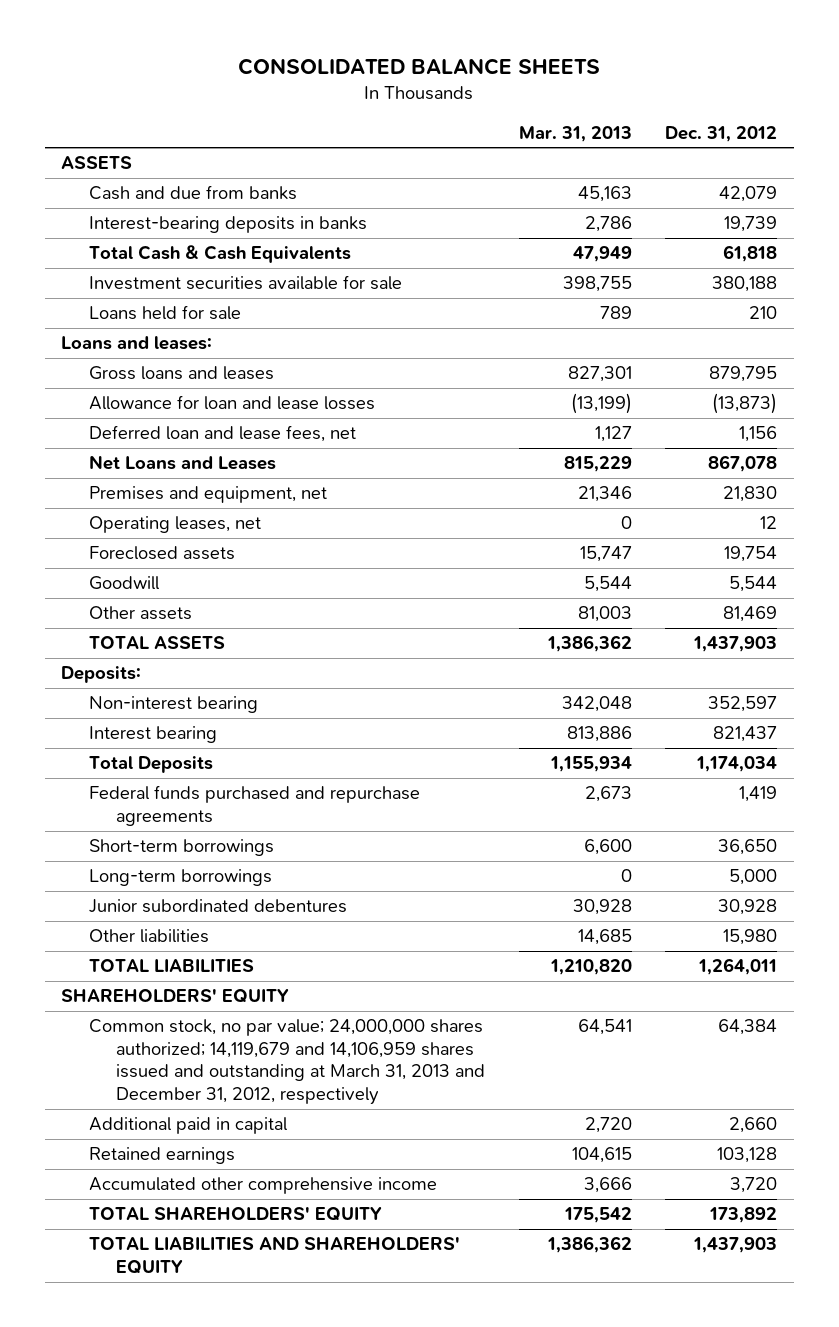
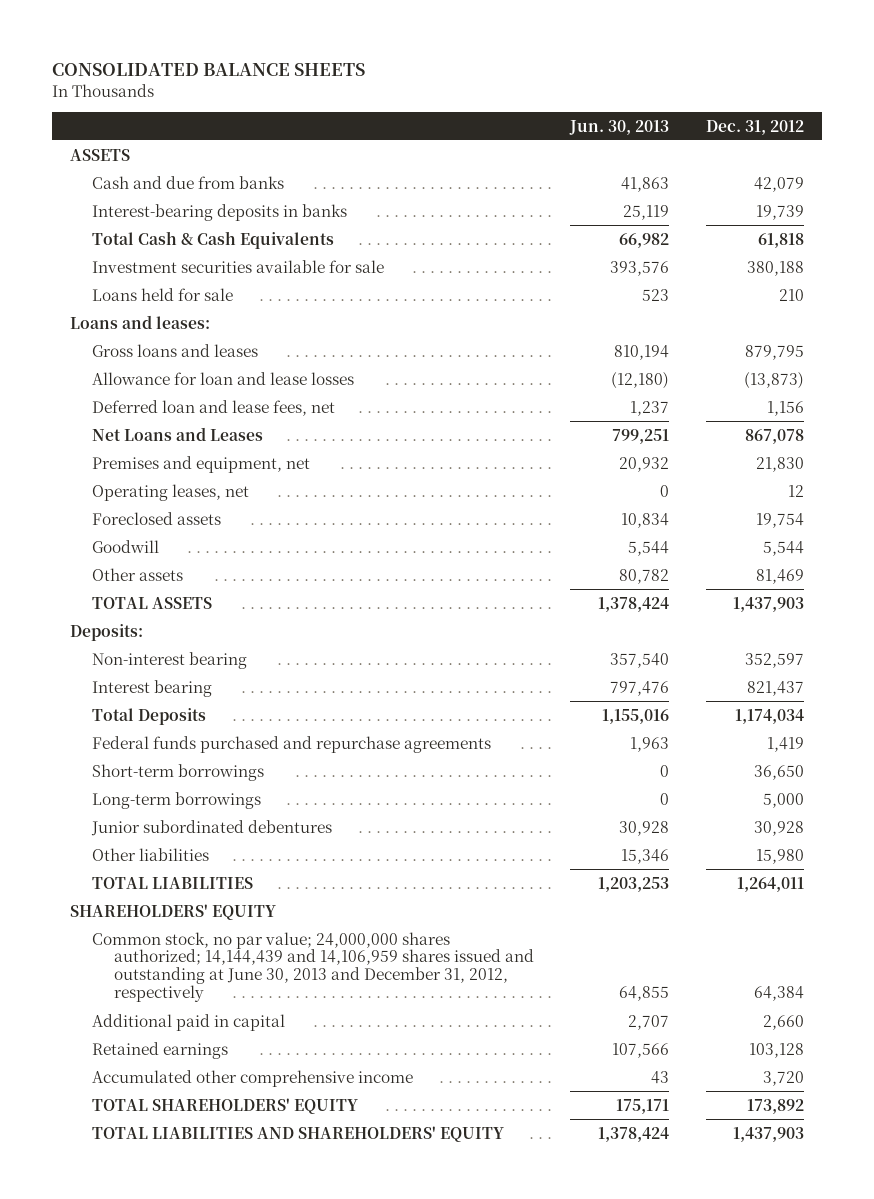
- | Mar. 31, 2013 | Dec. 31, 2012
+ | Jun. 30, 2013 | Dec. 31, 2012
- Common stock, no par value; 24,000,000 shares authorized; 14,119,679 and 14,106,959 shares issued and outstanding at March 31, 2013 and December 31, 2012, respectively | 64,541 | 64,384
+ Common stock, no par value; 24,000,000 shares authorized; 14,144,439 and 14,106,959 shares issued and outstanding at June 30, 2013 and December 31, 2012, respectively | 64,855 | 64,384

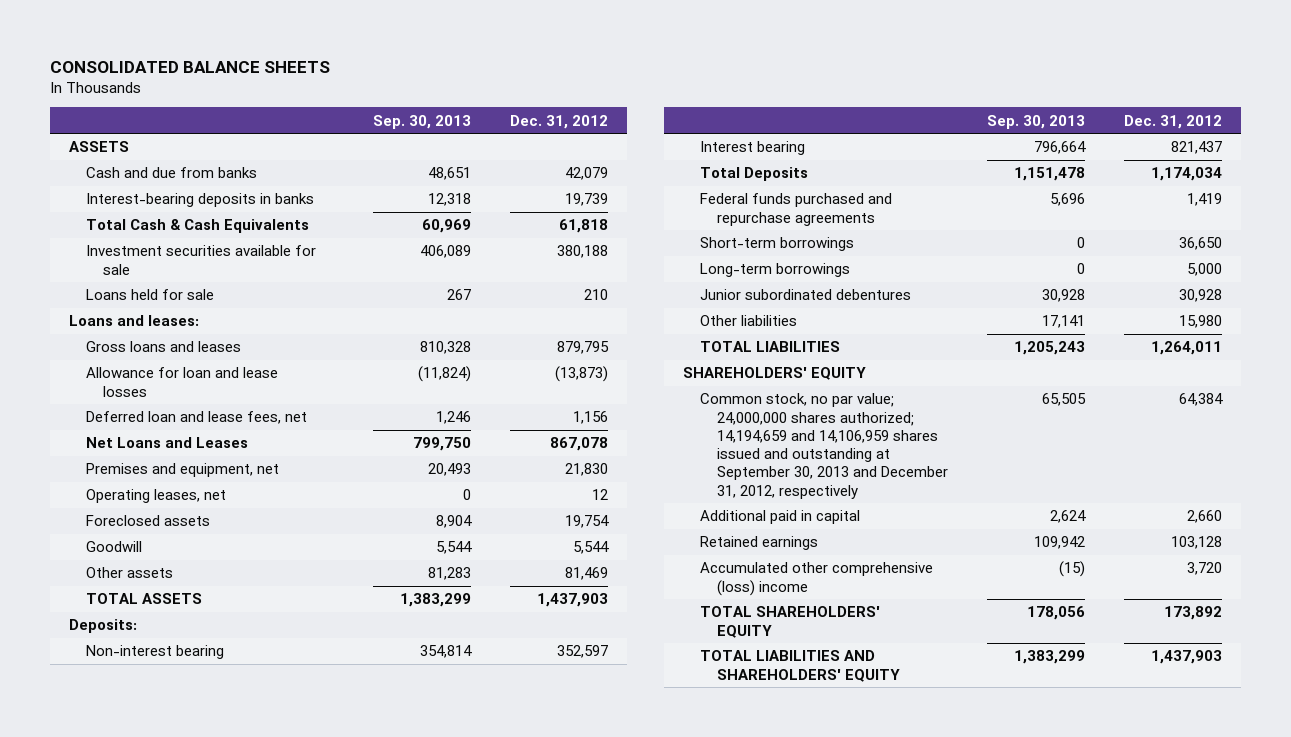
- | Jun. 30, 2013 | Dec. 31, 2012
+ | Sep. 30, 2013 | Dec. 31, 2012
- Common stock, no par value; 24,000,000 shares authorized; 14,144,439 and 14,106,959 shares issued and outstanding at June 30, 2013 and December 31, 2012, respectively | 64,855 | 64,384
+ Common stock, no par value; 24,000,000 shares authorized; 14,194,659 and 14,106,959 shares issued and outstanding at September 30, 2013 and December 31, 2012, respectively | 65,505 | 64,384
- Accumulated other comprehensive income | 43 | 3,720
+ Accumulated other comprehensive (loss) income | (15) | 3,720

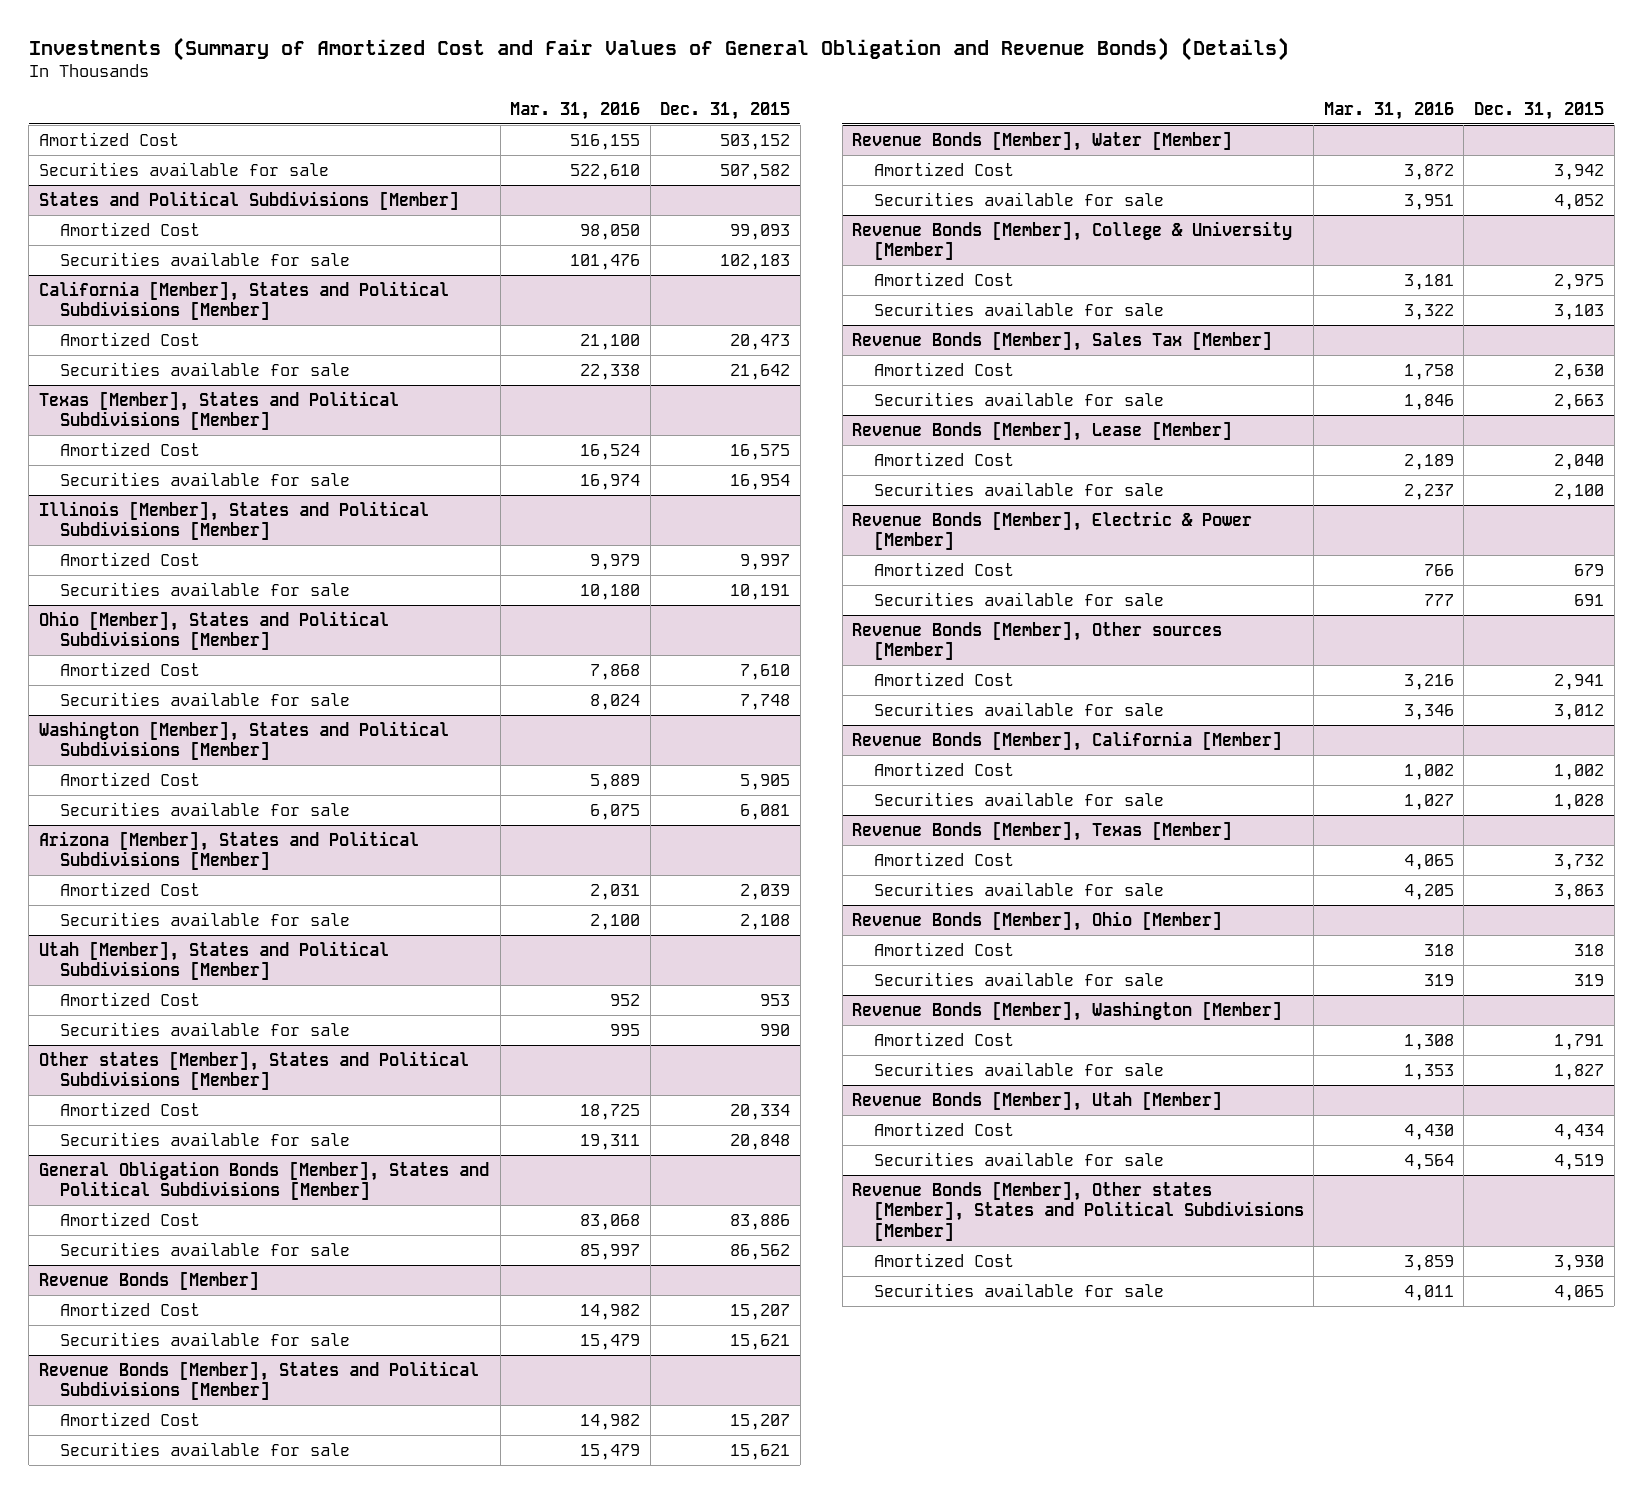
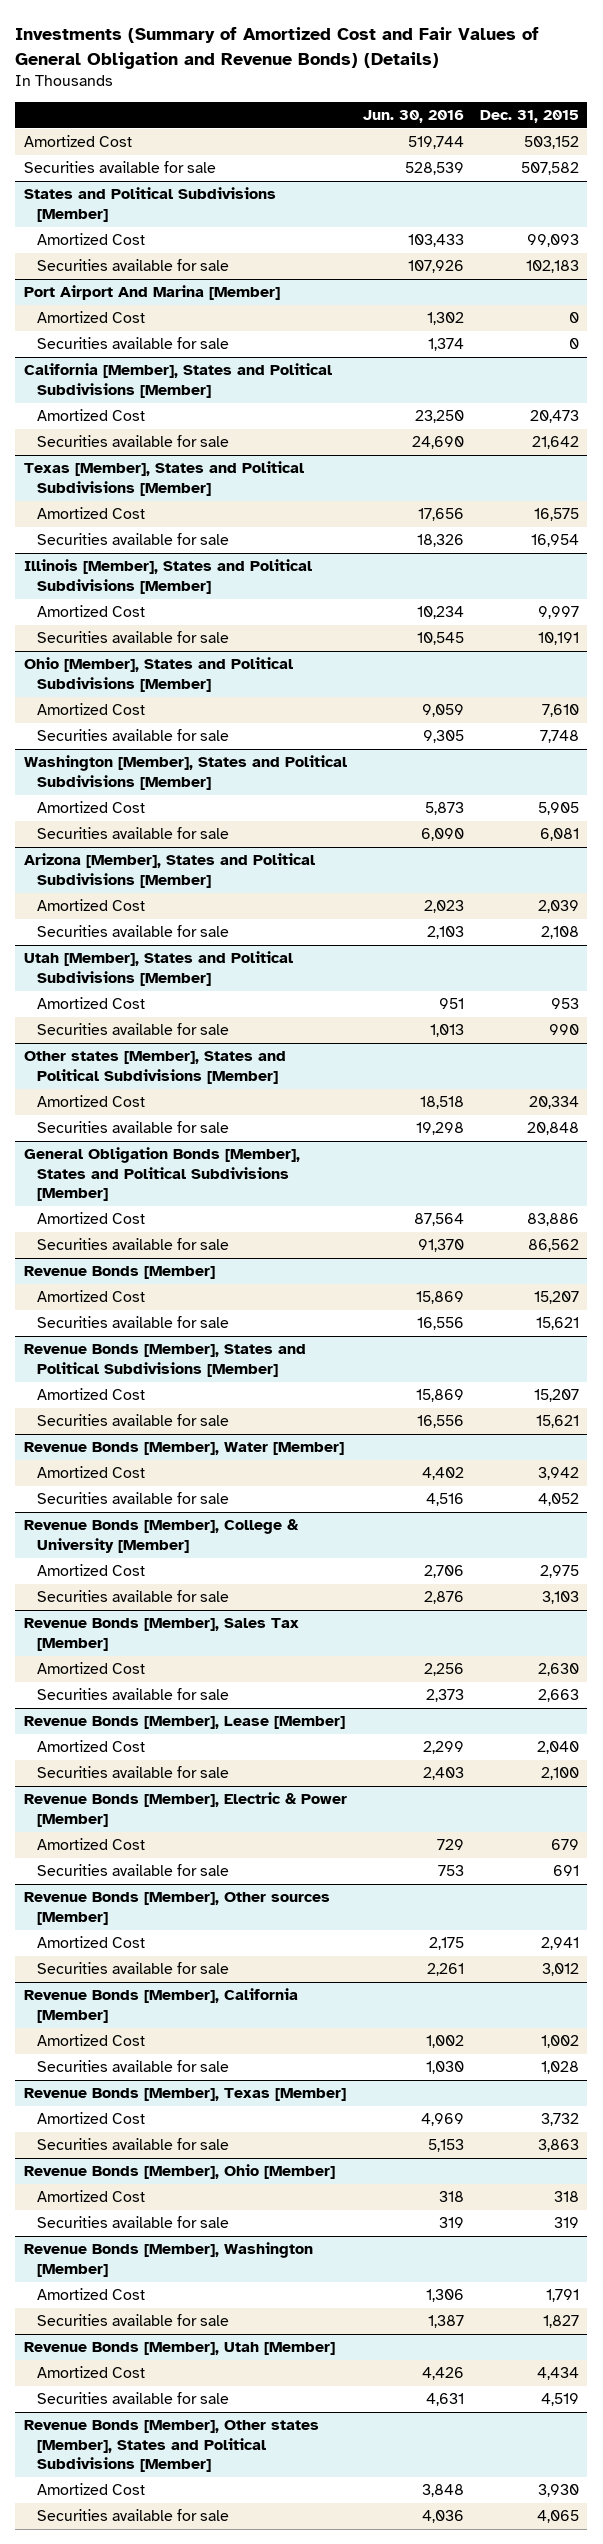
- | Mar. 31, 2016 | Dec. 31, 2015
+ | Jun. 30, 2016 | Dec. 31, 2015
+ Port Airport And Marina [Member]
+ Amortized Cost | 1,302 | 0
+ Securities available for sale | 1,374 | 0

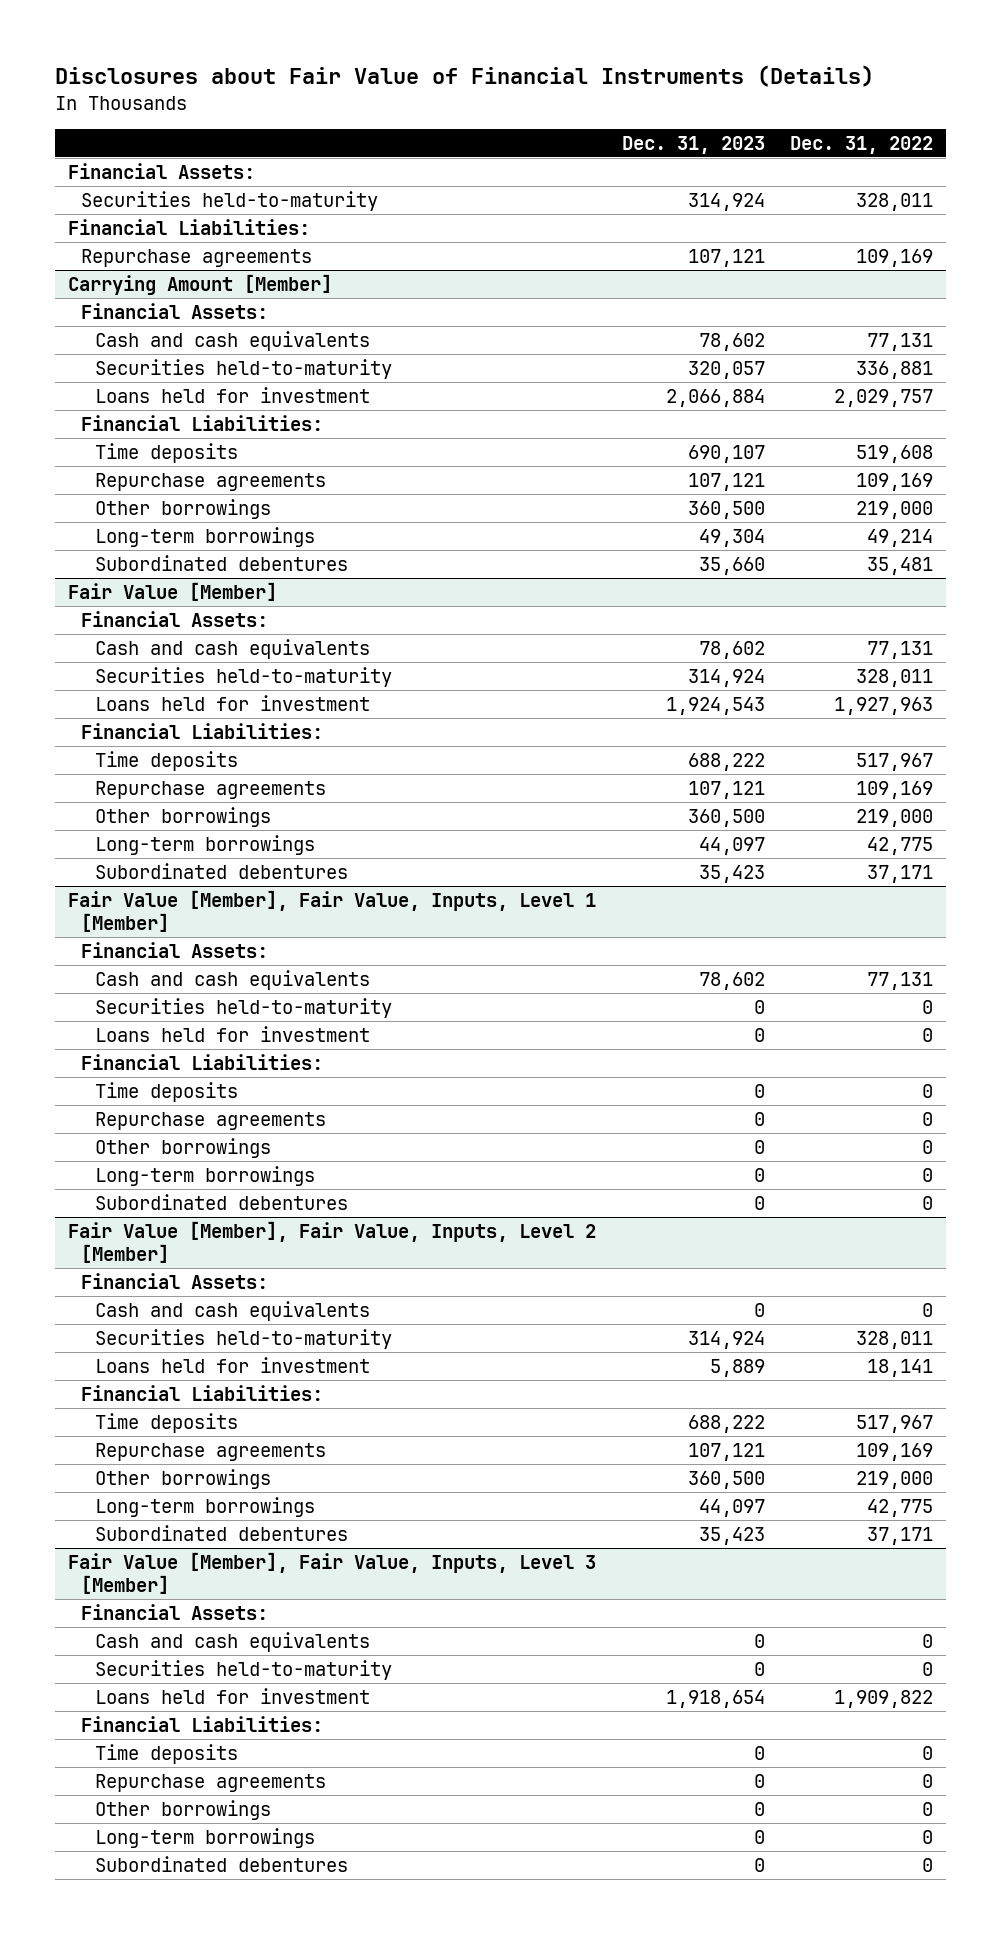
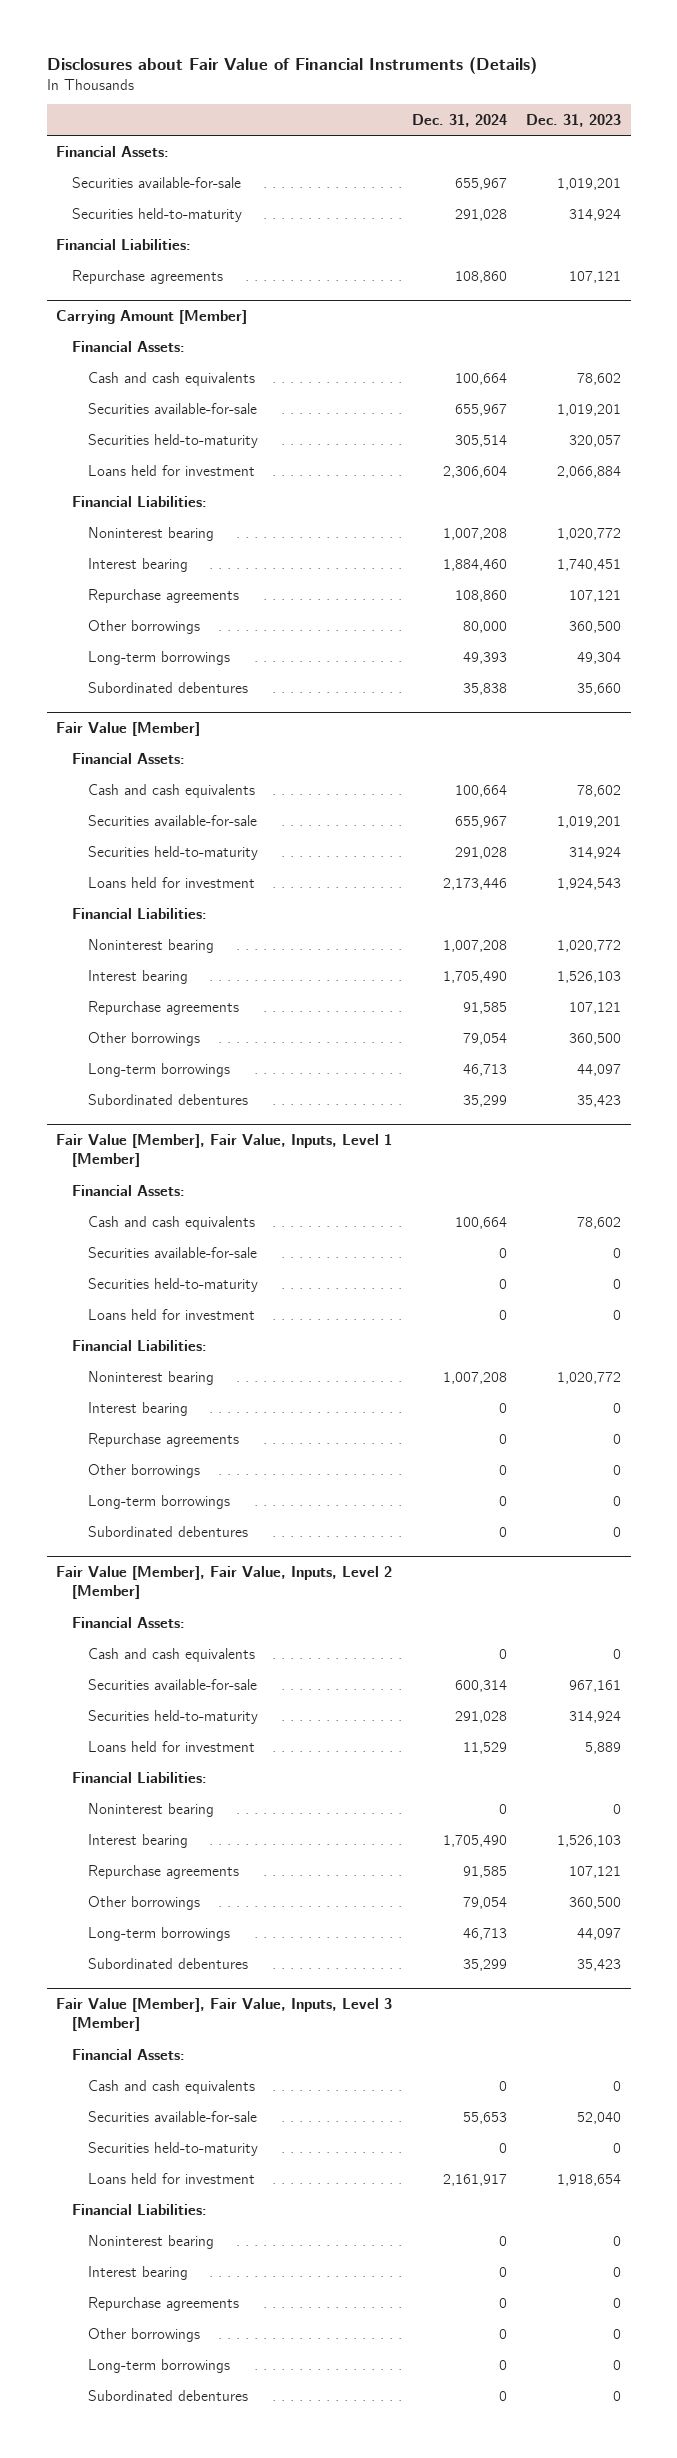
- | Dec. 31, 2023 | Dec. 31, 2022
+ | Dec. 31, 2024 | Dec. 31, 2023
+ Securities available-for-sale | 655,967 | 1,019,201
@ Carrying Amount [Member]
+ Securities available-for-sale | 655,967 | 1,019,201
- Time deposits | 690,107 | 519,608
+ Noninterest bearing | 1,007,208 | 1,020,772
+ Interest bearing | 1,884,460 | 1,740,451
@ Fair Value [Member]
+ Securities available-for-sale | 655,967 | 1,019,201
- Time deposits | 688,222 | 517,967
+ Noninterest bearing | 1,007,208 | 1,020,772
+ Interest bearing | 1,705,490 | 1,526,103
@ Fair Value [Member], Fair Value, Inputs, Level 1 [Member]
+ Securities available-for-sale | 0 | 0
- Time deposits | 0 | 0
+ Noninterest bearing | 1,007,208 | 1,020,772
+ Interest bearing | 0 | 0
@ Fair Value [Member], Fair Value, Inputs, Level 2 [Member]
+ Securities available-for-sale | 600,314 | 967,161
- Time deposits | 688,222 | 517,967
+ Noninterest bearing | 0 | 0
+ Interest bearing | 1,705,490 | 1,526,103
@ Fair Value [Member], Fair Value, Inputs, Level 3 [Member]
+ Securities available-for-sale | 55,653 | 52,040
- Time deposits | 0 | 0
+ Noninterest bearing | 0 | 0
+ Interest bearing | 0 | 0

